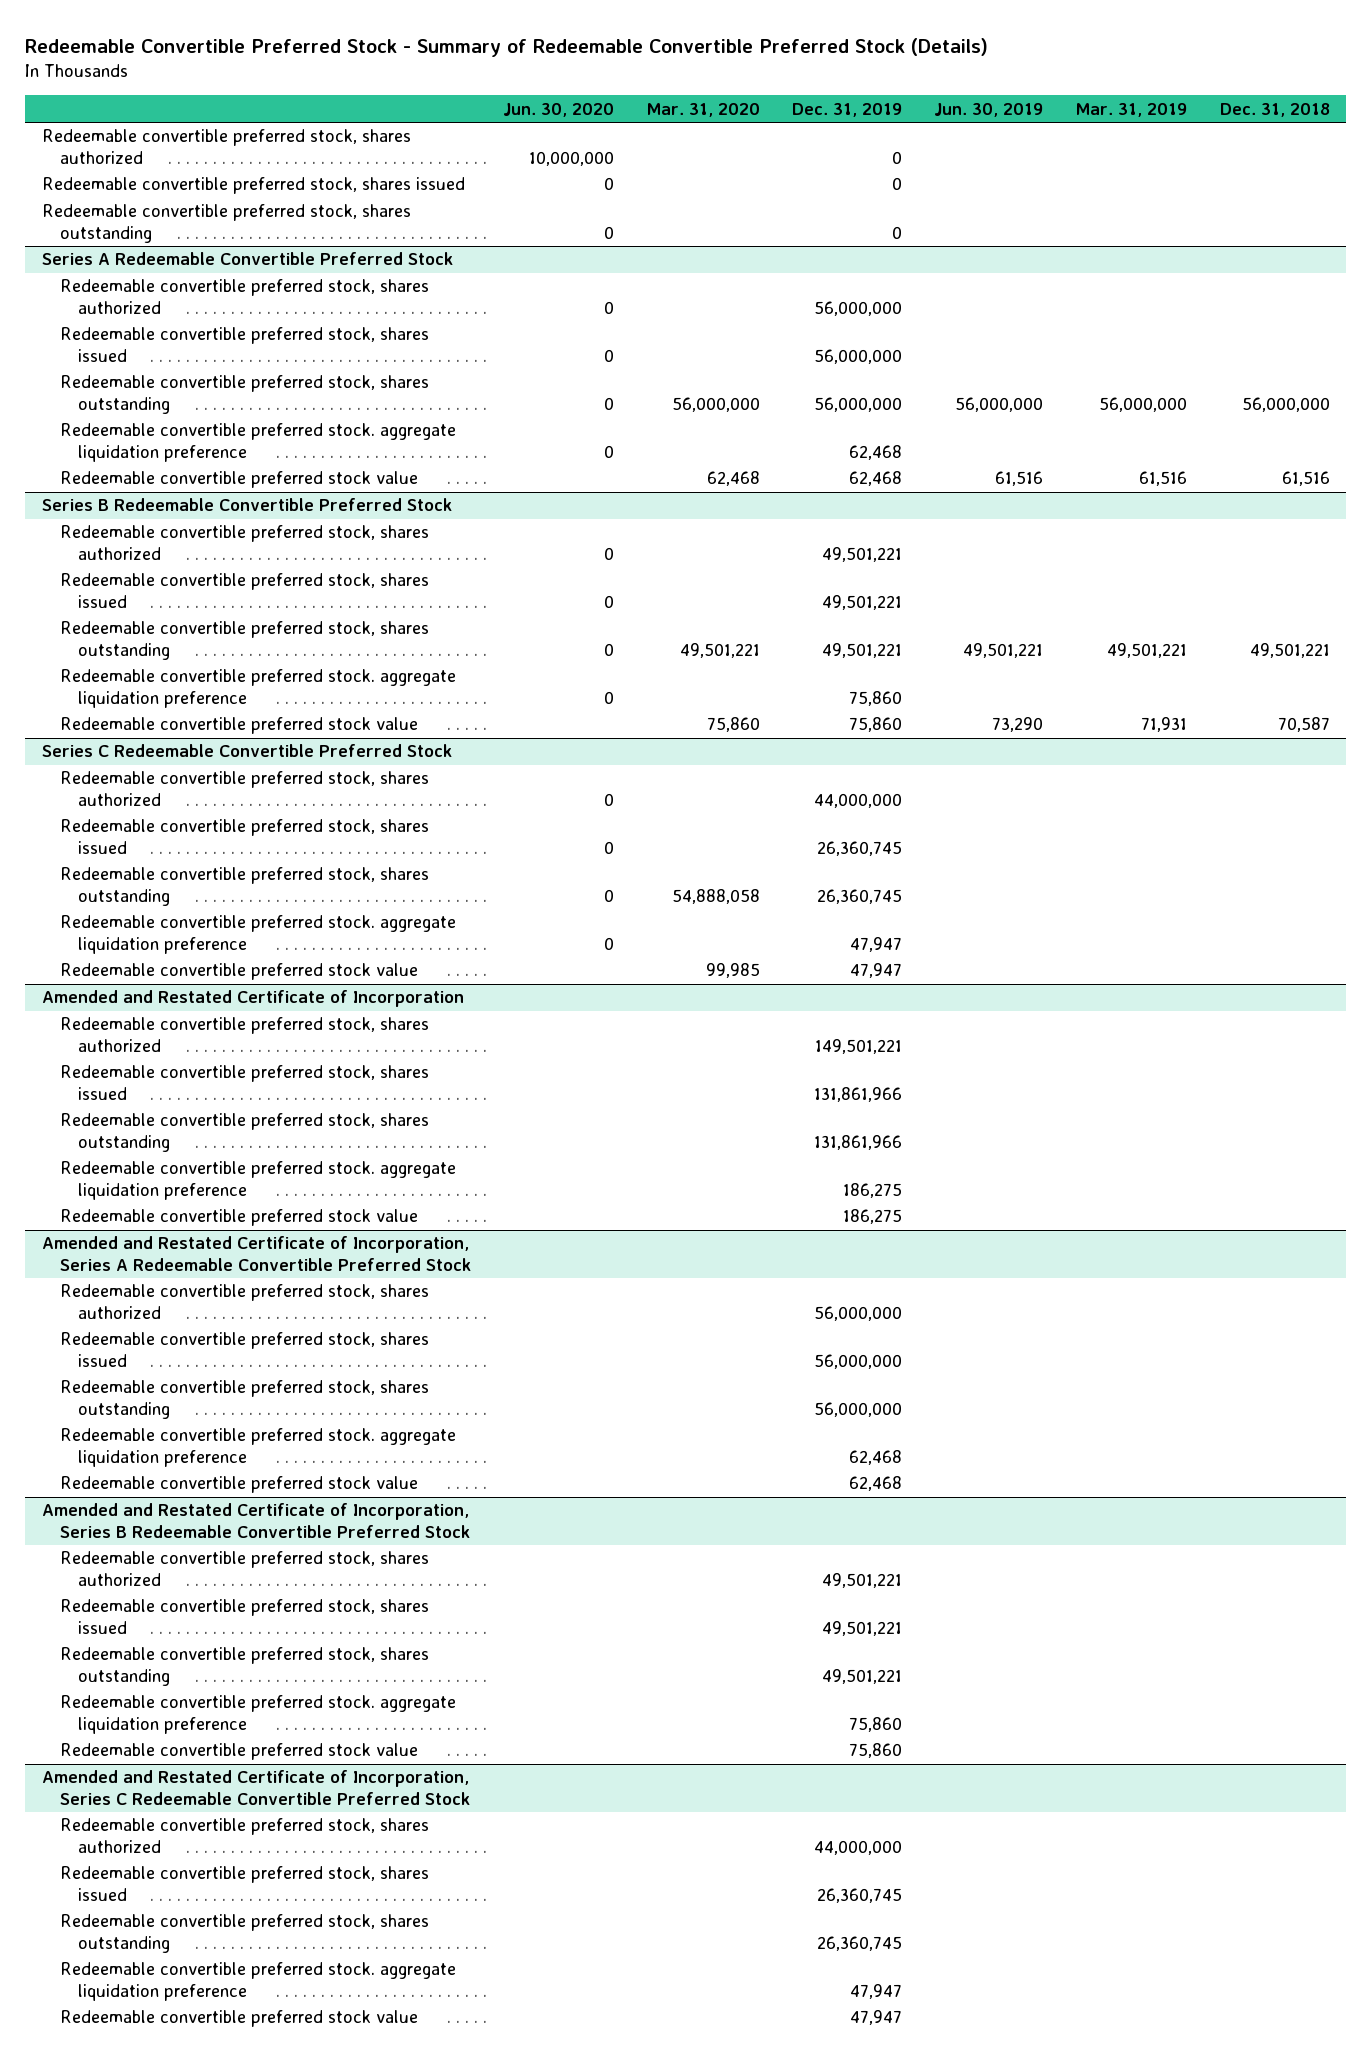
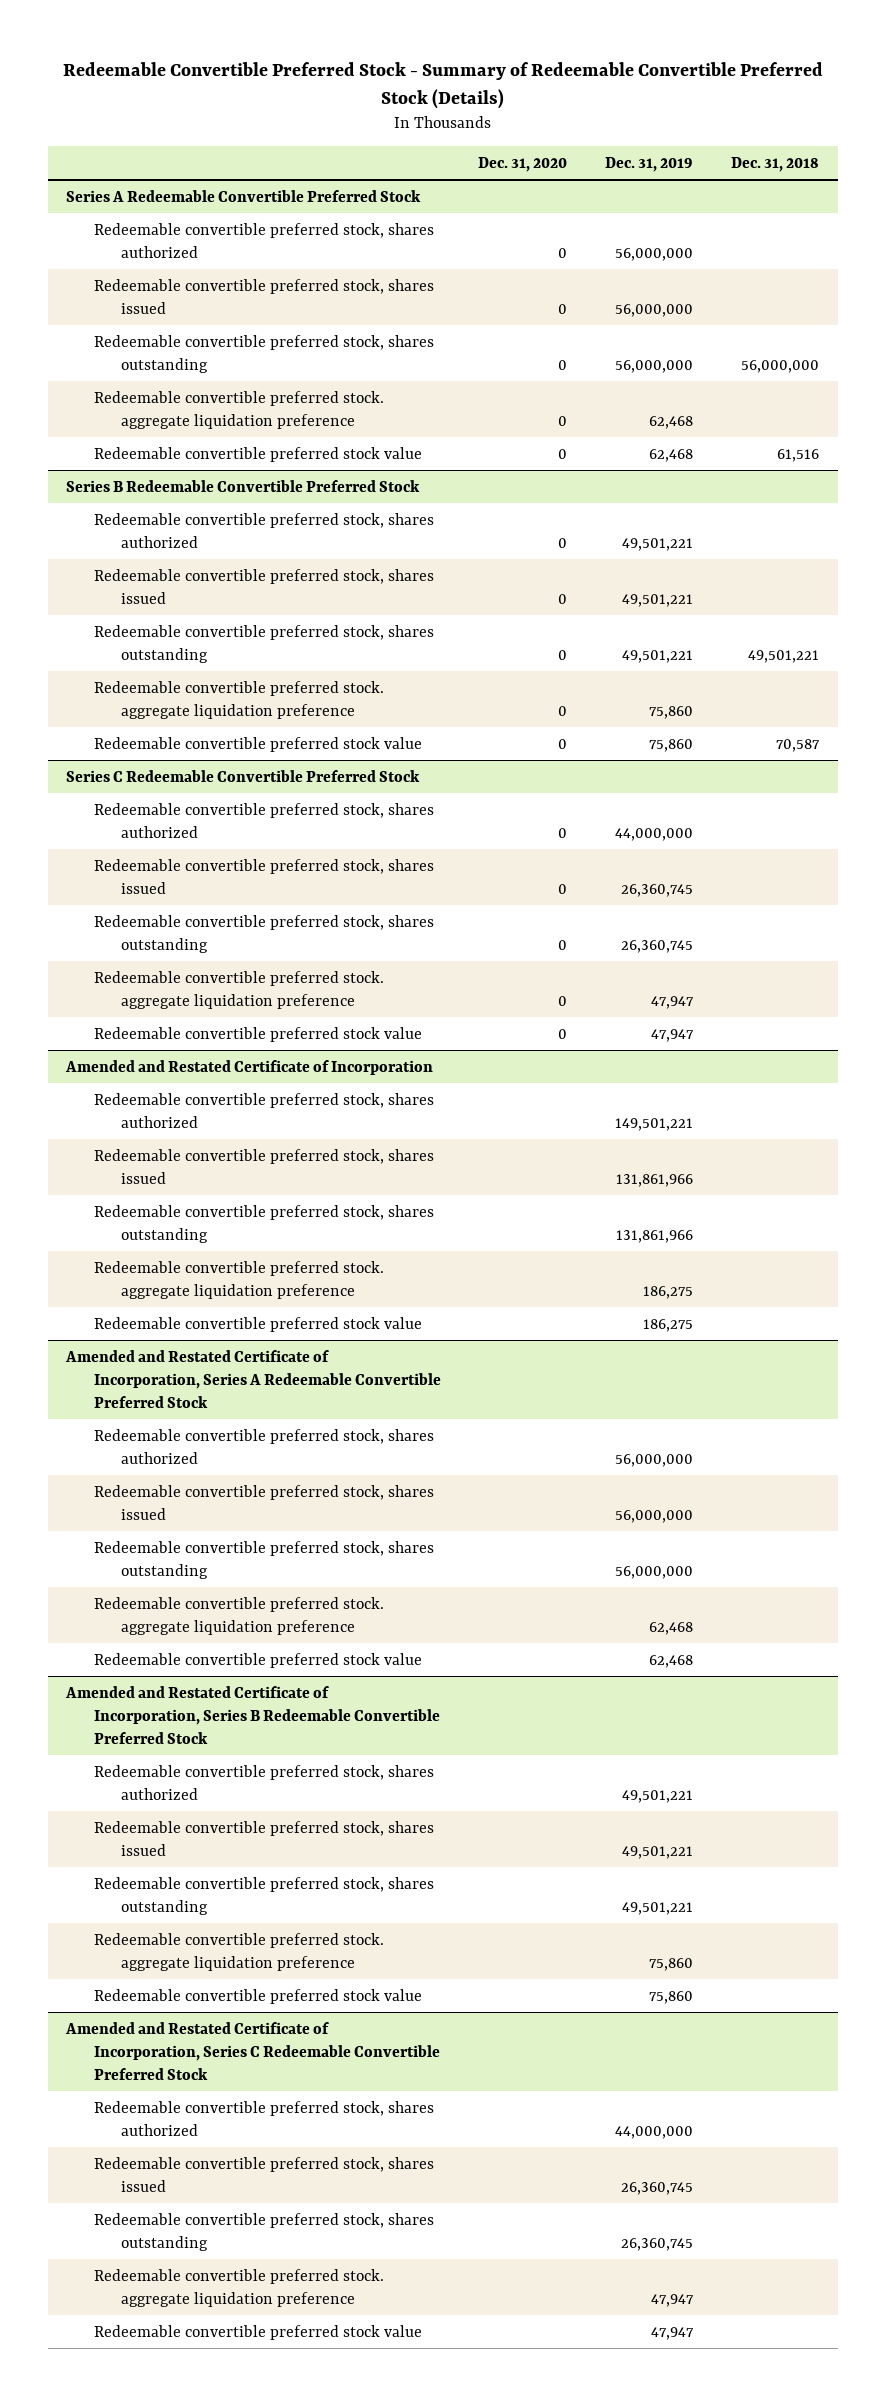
- | Jun. 30, 2020 | Mar. 31, 2020 | Dec. 31, 2019 | Jun. 30, 2019 | Mar. 31, 2019 | Dec. 31, 2018
+ | Dec. 31, 2020 | Dec. 31, 2019 | Dec. 31, 2018
- Redeemable convertible preferred stock, shares authorized | 10,000,000 | | 0 | | |
- Redeemable convertible preferred stock, shares issued | 0 | | 0 | | |
- Redeemable convertible preferred stock, shares outstanding | 0 | | 0 | | |

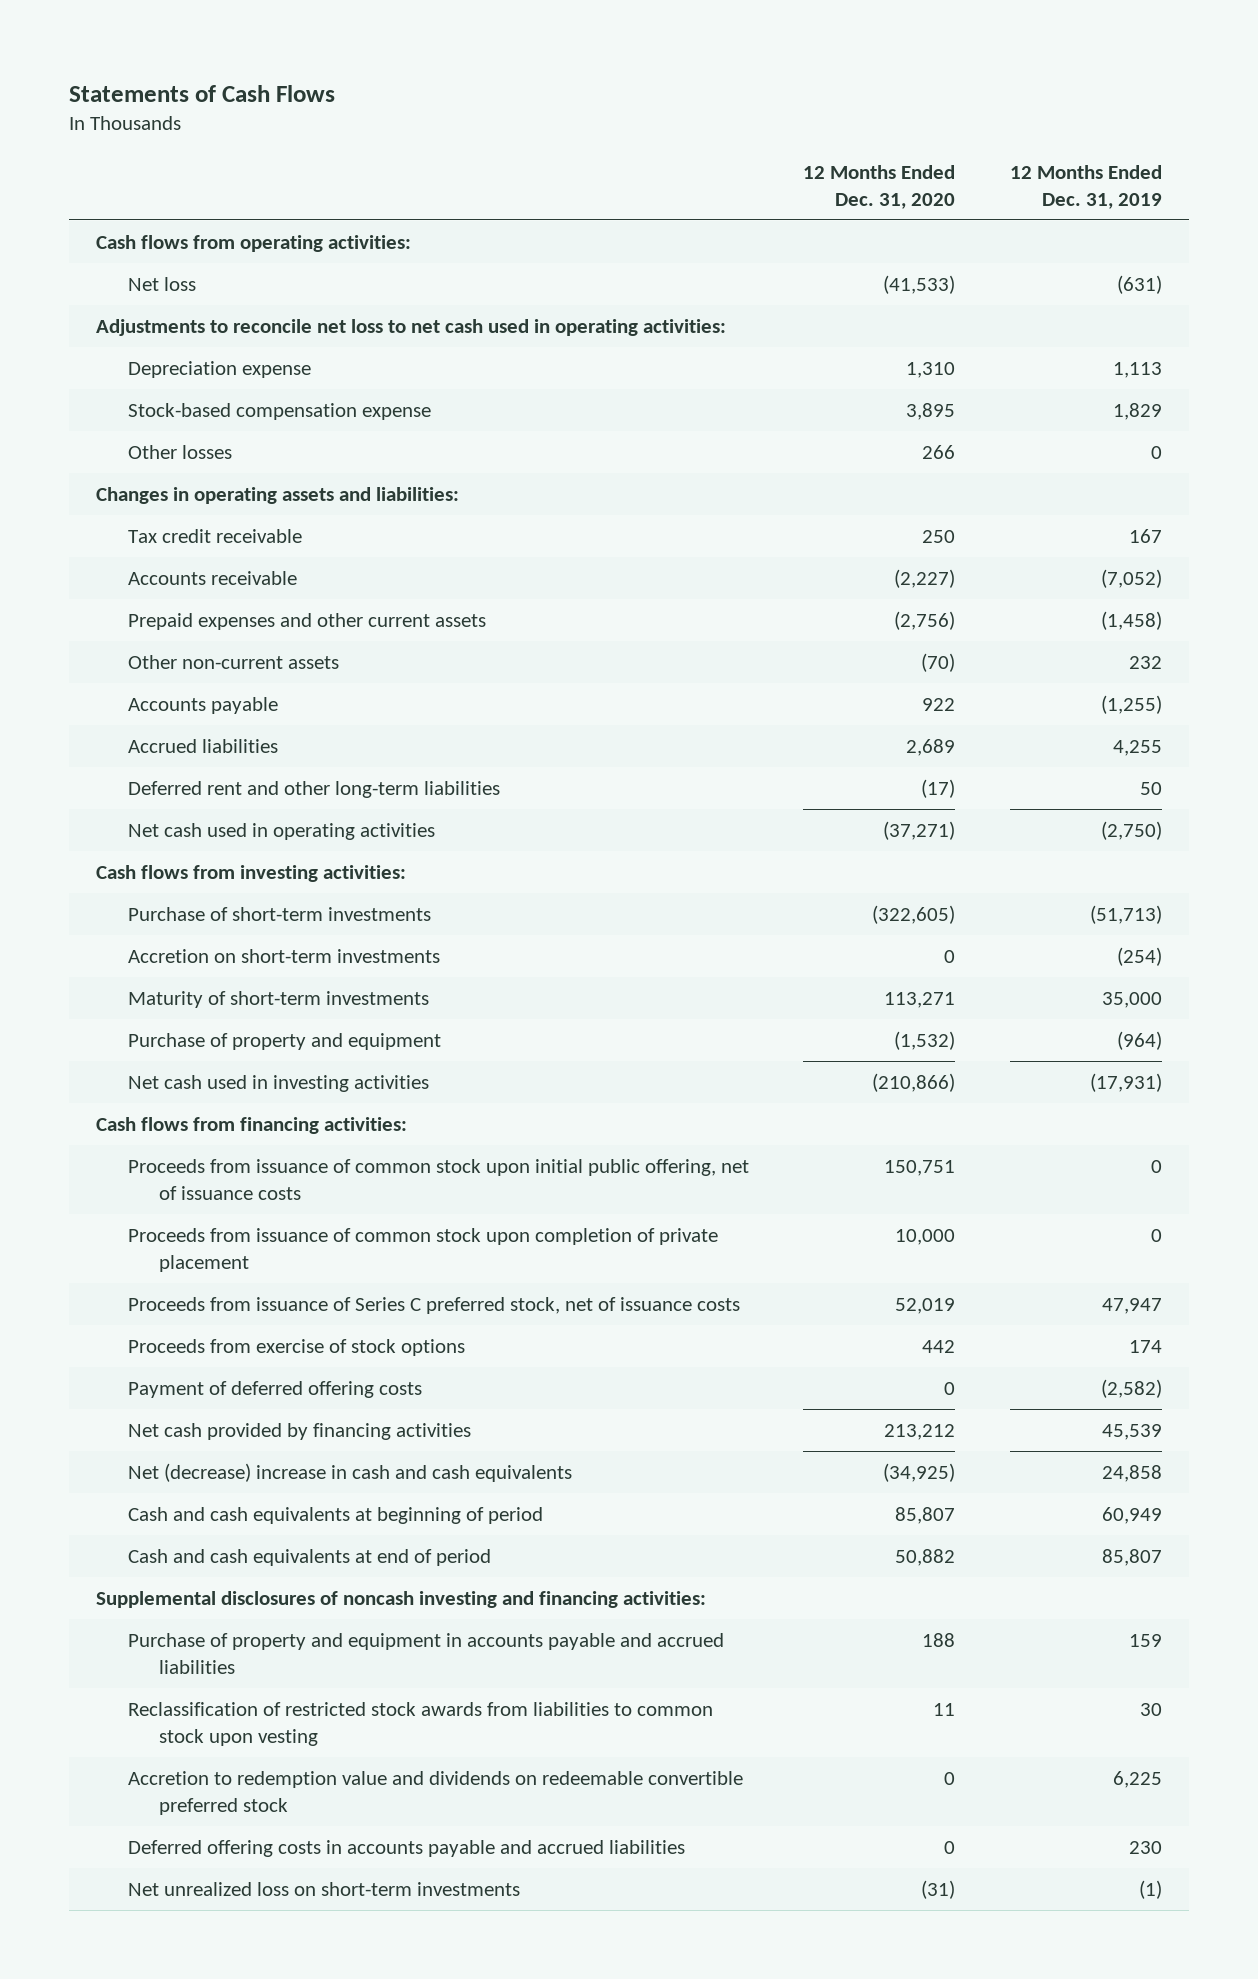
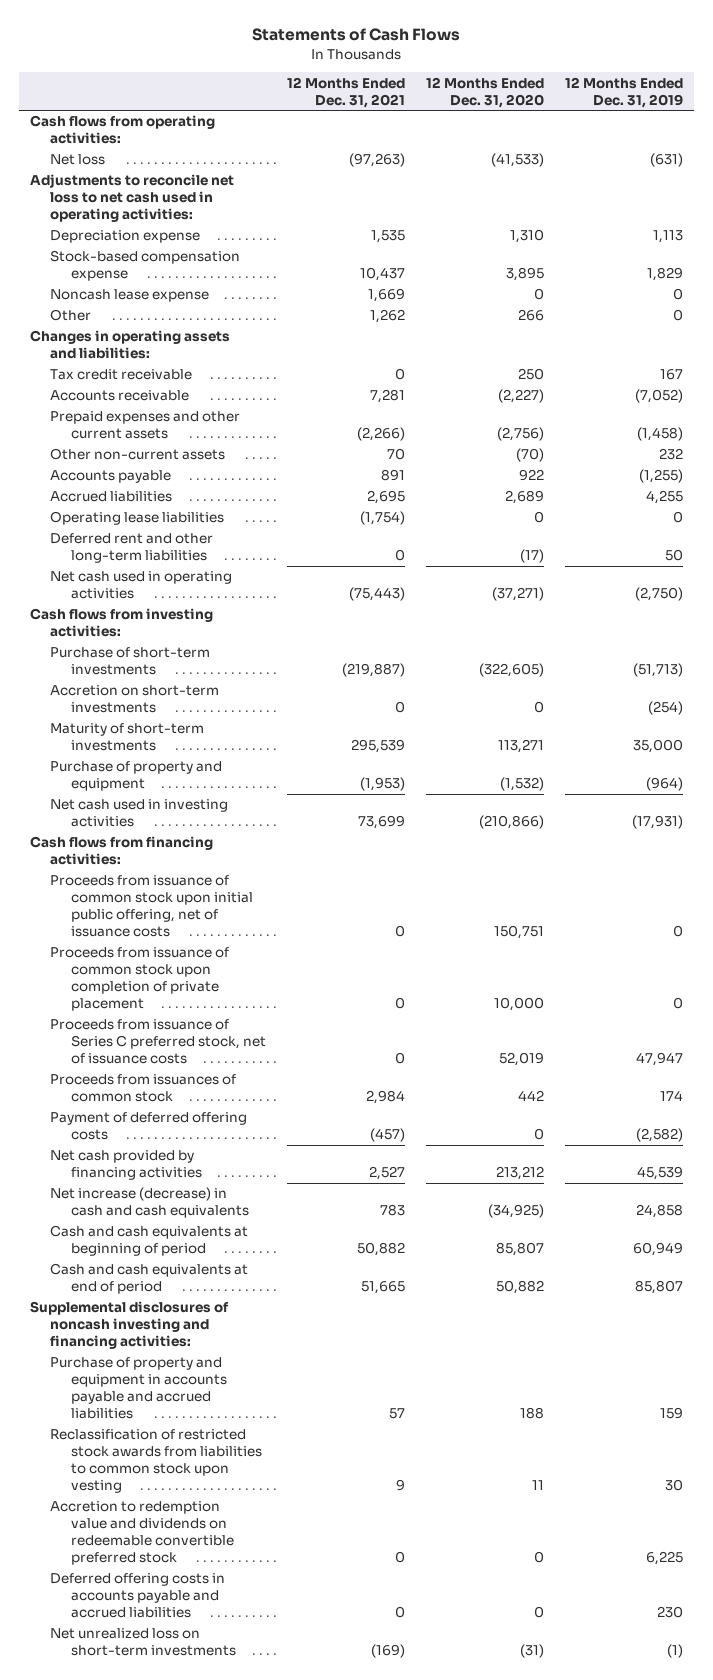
- | 12 Months Ended Dec. 31, 2020 | 12 Months Ended Dec. 31, 2019
+ | 12 Months Ended Dec. 31, 2021 | 12 Months Ended Dec. 31, 2020 | 12 Months Ended Dec. 31, 2019
- Other losses | 266 | 0
+ Noncash lease expense | 1,669 | 0 | 0
+ Other | 1,262 | 266 | 0
+ Operating lease liabilities | (1,754) | 0 | 0
- Proceeds from exercise of stock options | 442 | 174
+ Proceeds from issuances of common stock | 2,984 | 442 | 174
- Net (decrease) increase in cash and cash equivalents | (34,925) | 24,858
+ Net increase (decrease) in cash and cash equivalents | 783 | (34,925) | 24,858

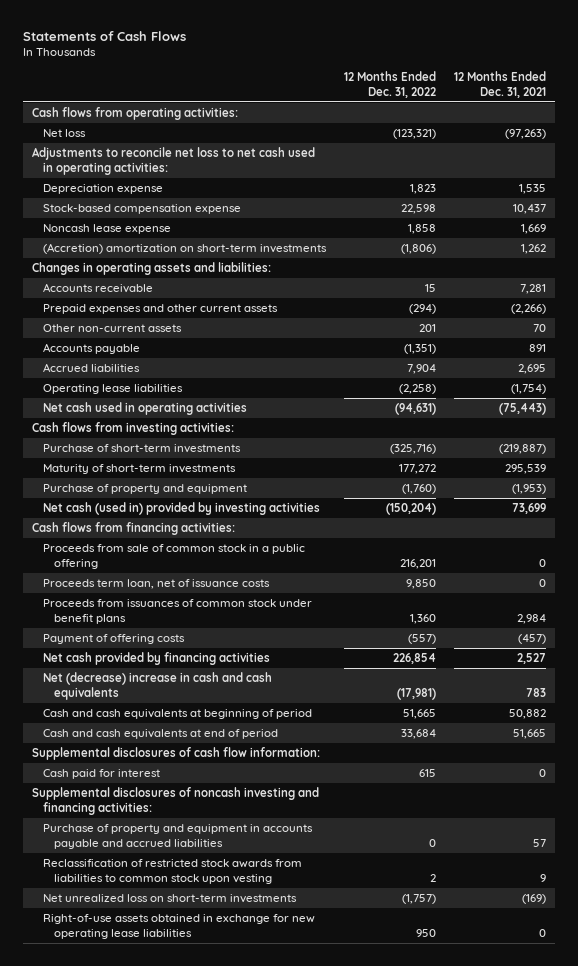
- | 12 Months Ended Dec. 31, 2021 | 12 Months Ended Dec. 31, 2020 | 12 Months Ended Dec. 31, 2019
+ | 12 Months Ended Dec. 31, 2022 | 12 Months Ended Dec. 31, 2021
- Other | 1,262 | 266 | 0
+ (Accretion) amortization on short-term investments | (1,806) | 1,262
- Tax credit receivable | 0 | 250 | 167
- Deferred rent and other long-term liabilities | 0 | (17) | 50
- Accretion on short-term investments | 0 | 0 | (254)
- Net cash used in investing activities | 73,699 | (210,866) | (17,931)
+ Net cash (used in) provided by investing activities | (150,204) | 73,699
- Proceeds from issuance of common stock upon initial public offering, net of issuance costs | 0 | 150,751 | 0
- Proceeds from issuance of common stock upon completion of private placement | 0 | 10,000 | 0
- Proceeds from issuance of Series C preferred stock, net of issuance costs | 0 | 52,019 | 47,947
- Proceeds from issuances of common stock | 2,984 | 442 | 174
- Payment of deferred offering costs | (457) | 0 | (2,582)
+ Proceeds from sale of common stock in a public offering | 216,201 | 0
+ Proceeds term loan, net of issuance costs | 9,850 | 0
+ Proceeds from issuances of common stock under benefit plans | 1,360 | 2,984
+ Payment of offering costs | (557) | (457)
- Net increase (decrease) in cash and cash equivalents | 783 | (34,925) | 24,858
+ Net (decrease) increase in cash and cash equivalents | (17,981) | 783
+ Supplemental disclosures of cash flow information:
+ Cash paid for interest | 615 | 0
- Accretion to redemption value and dividends on redeemable convertible preferred stock | 0 | 0 | 6,225
- Deferred offering costs in accounts payable and accrued liabilities | 0 | 0 | 230
+ Right-of-use assets obtained in exchange for new operating lease liabilities | 950 | 0

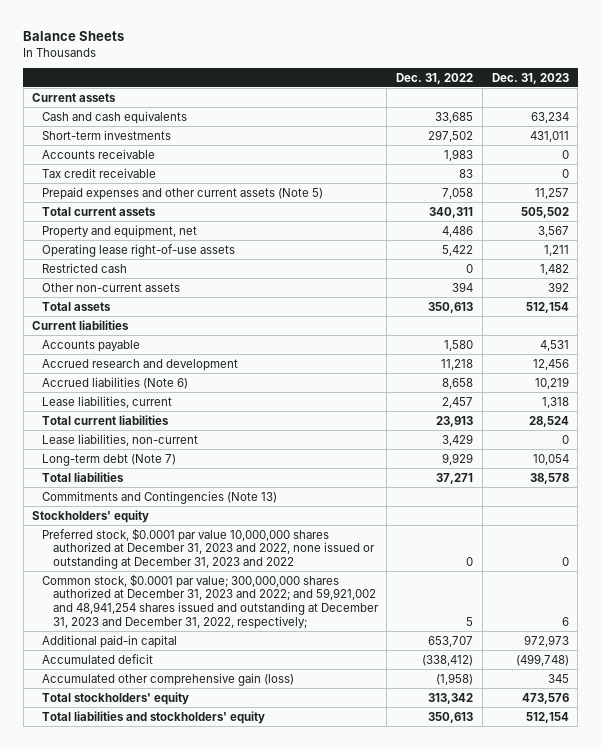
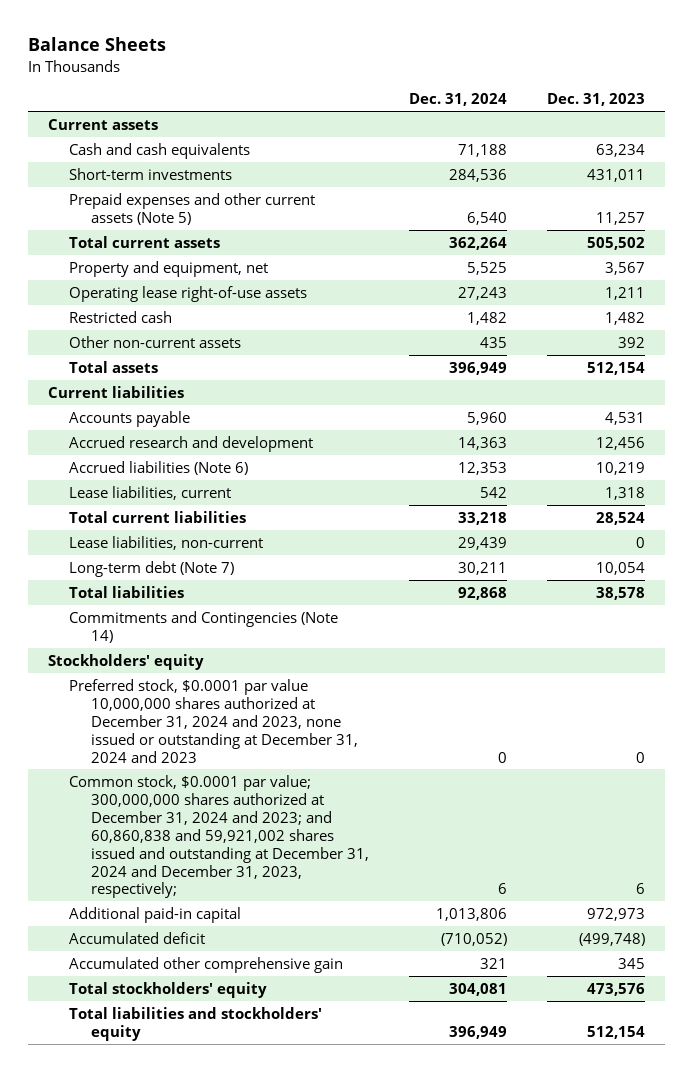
- | Dec. 31, 2022 | Dec. 31, 2023
+ | Dec. 31, 2024 | Dec. 31, 2023
- Accounts receivable | 1,983 | 0
- Tax credit receivable | 83 | 0
- Commitments and Contingencies (Note 13)
+ Commitments and Contingencies (Note 14)
- Preferred stock, $0.0001 par value 10,000,000 shares authorized at December 31, 2023 and 2022, none issued or outstanding at December 31, 2023 and 2022 | 0 | 0
- Common stock, $0.0001 par value; 300,000,000 shares authorized at December 31, 2023 and 2022; and 59,921,002 and 48,941,254 shares issued and outstanding at December 31, 2023 and December 31, 2022, respectively; | 5 | 6
+ Preferred stock, $0.0001 par value 10,000,000 shares authorized at December 31, 2024 and 2023, none issued or outstanding at December 31, 2024 and 2023 | 0 | 0
+ Common stock, $0.0001 par value; 300,000,000 shares authorized at December 31, 2024 and 2023; and 60,860,838 and 59,921,002 shares issued and outstanding at December 31, 2024 and December 31, 2023, respectively; | 6 | 6
- Accumulated other comprehensive gain (loss) | (1,958) | 345
+ Accumulated other comprehensive gain | 321 | 345

